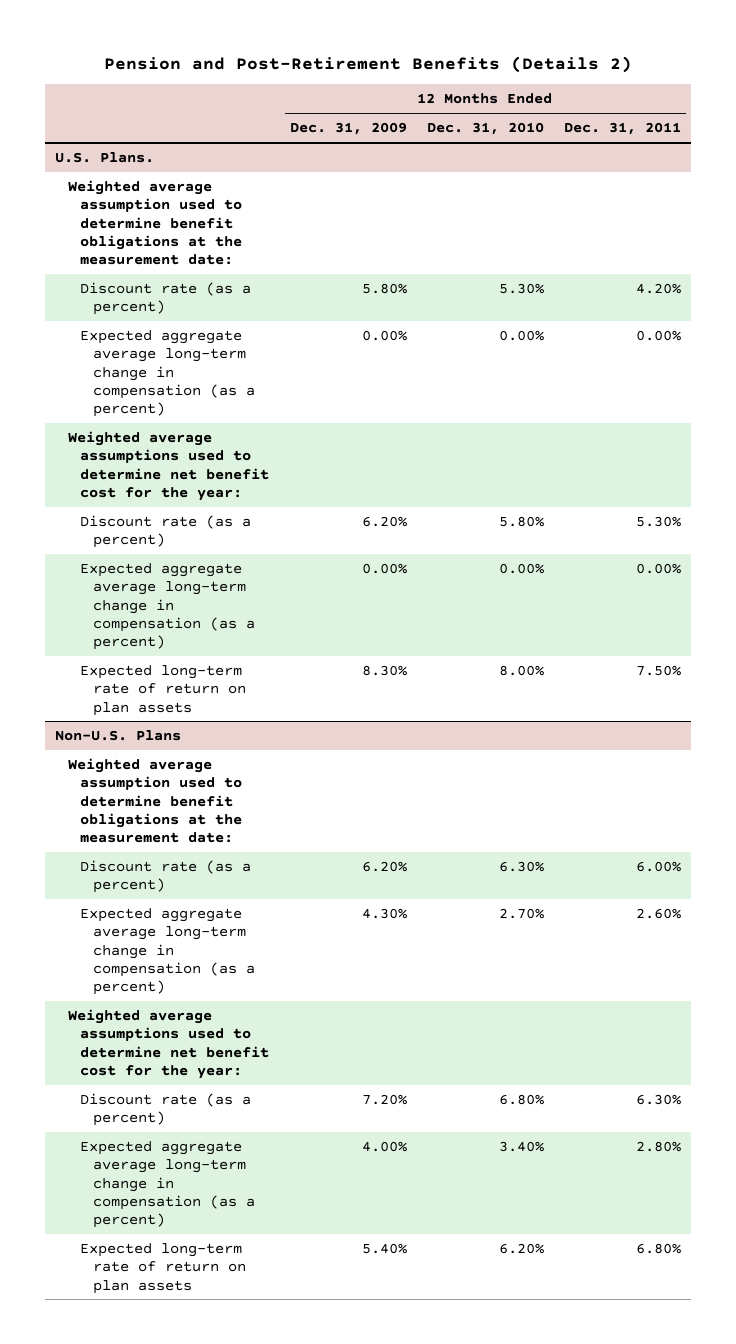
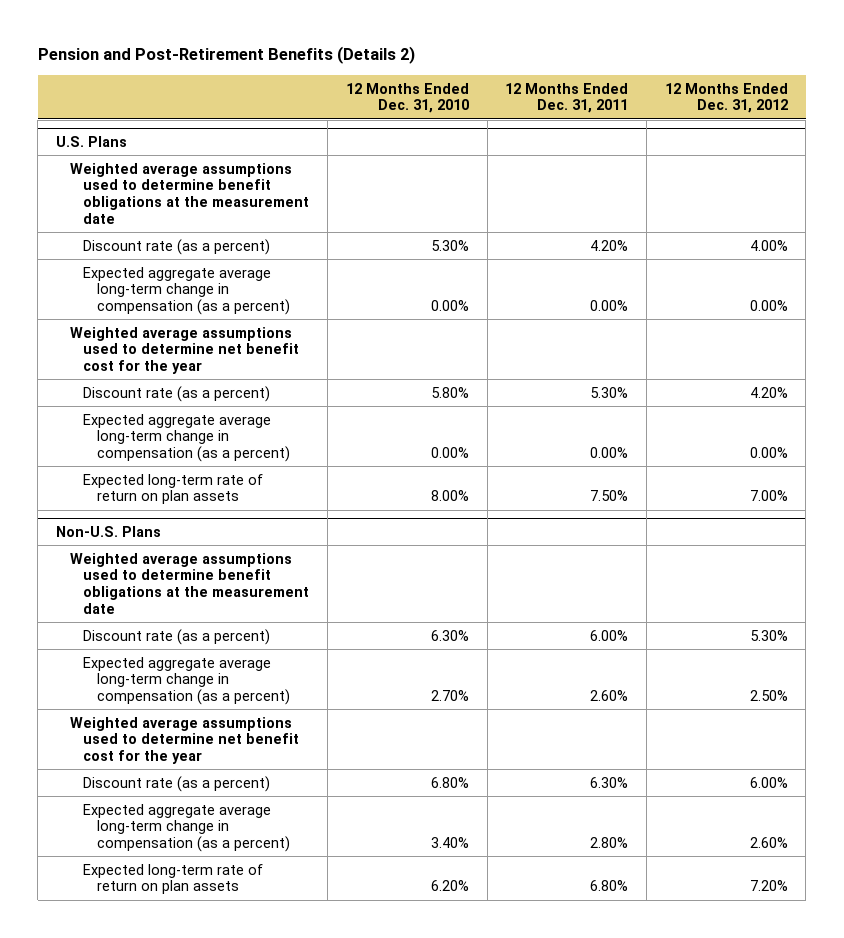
- | 12 Months Ended Dec. 31, 2009 | 12 Months Ended Dec. 31, 2010 | 12 Months Ended Dec. 31, 2011
+ | 12 Months Ended Dec. 31, 2010 | 12 Months Ended Dec. 31, 2011 | 12 Months Ended Dec. 31, 2012
- U.S. Plans.
- Weighted average assumption used to determine benefit obligations at the measurement date:
+ U.S. Plans
+ Weighted average assumptions used to determine benefit obligations at the measurement date
- Weighted average assumptions used to determine net benefit cost for the year:
+ Weighted average assumptions used to determine net benefit cost for the year
@ Non-U.S. Plans
- Weighted average assumption used to determine benefit obligations at the measurement date:
+ Weighted average assumptions used to determine benefit obligations at the measurement date
- Weighted average assumptions used to determine net benefit cost for the year:
+ Weighted average assumptions used to determine net benefit cost for the year

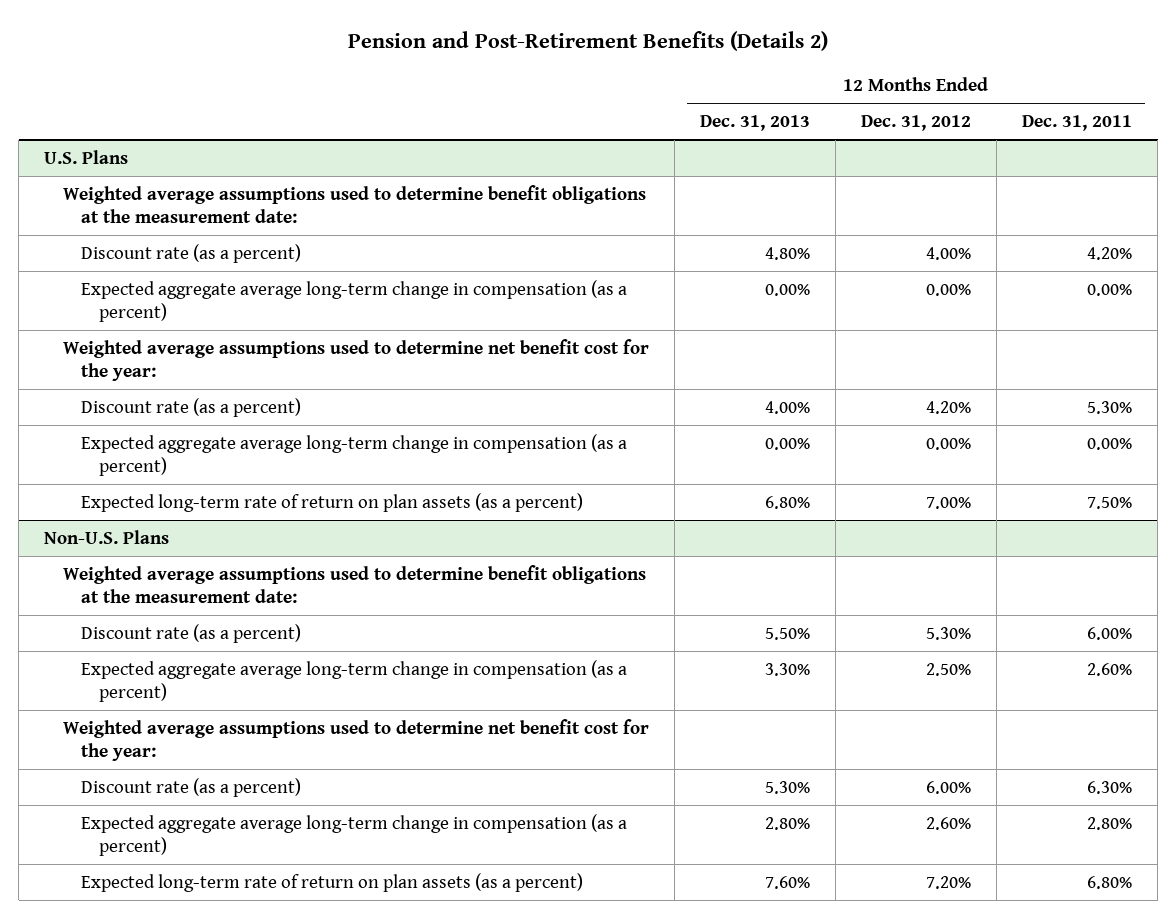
- | 12 Months Ended Dec. 31, 2010 | 12 Months Ended Dec. 31, 2011 | 12 Months Ended Dec. 31, 2012
+ | 12 Months Ended Dec. 31, 2013 | 12 Months Ended Dec. 31, 2012 | 12 Months Ended Dec. 31, 2011
@ U.S. Plans
- Weighted average assumptions used to determine benefit obligations at the measurement date
+ Weighted average assumptions used to determine benefit obligations at the measurement date:
- Weighted average assumptions used to determine net benefit cost for the year
+ Weighted average assumptions used to determine net benefit cost for the year:
- Expected long-term rate of return on plan assets | 8.00% | 7.50% | 7.00%
+ Expected long-term rate of return on plan assets (as a percent) | 6.80% | 7.00% | 7.50%
@ Non-U.S. Plans
- Weighted average assumptions used to determine benefit obligations at the measurement date
+ Weighted average assumptions used to determine benefit obligations at the measurement date:
- Weighted average assumptions used to determine net benefit cost for the year
+ Weighted average assumptions used to determine net benefit cost for the year:
- Expected long-term rate of return on plan assets | 6.20% | 6.80% | 7.20%
+ Expected long-term rate of return on plan assets (as a percent) | 7.60% | 7.20% | 6.80%

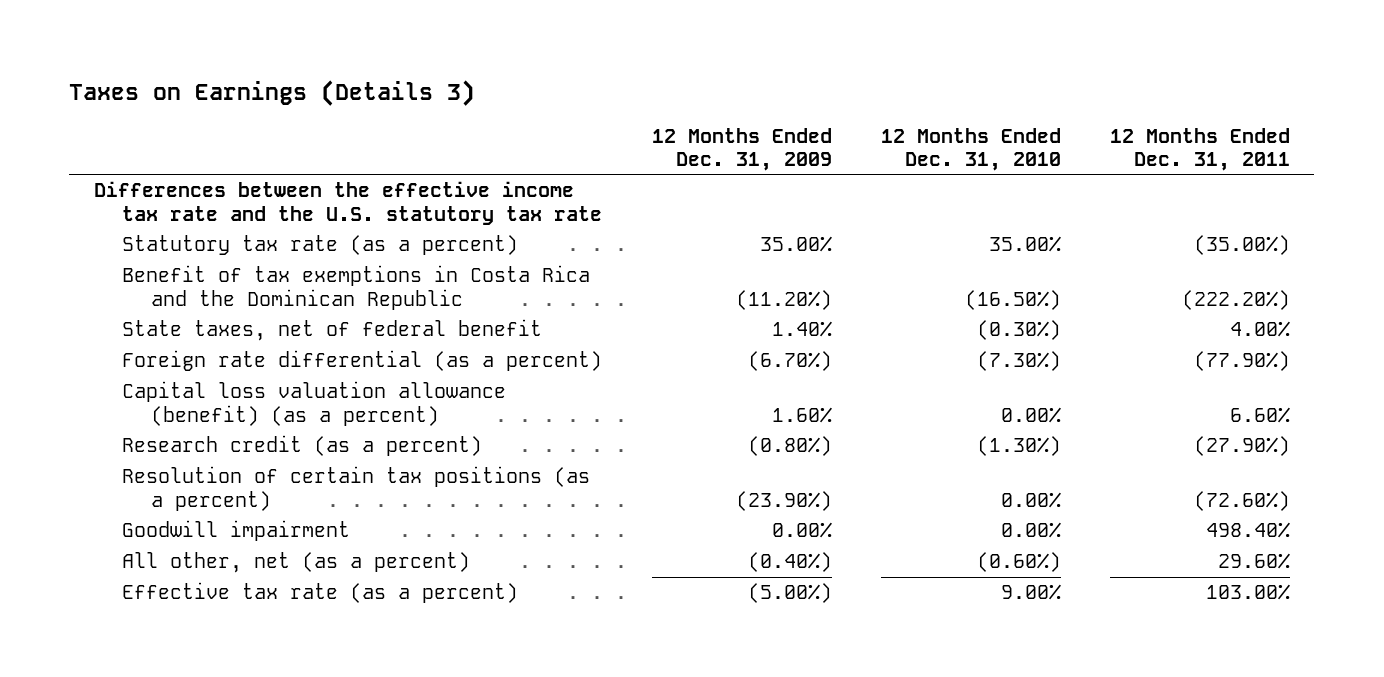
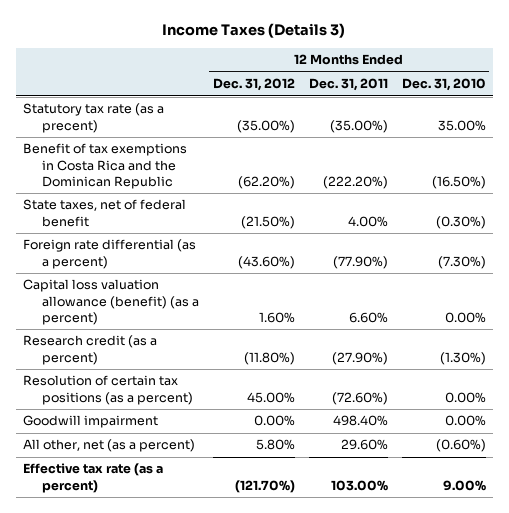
- Taxes on Earnings (Details 3)
+ Income Taxes (Details 3)
- | 12 Months Ended Dec. 31, 2009 | 12 Months Ended Dec. 31, 2010 | 12 Months Ended Dec. 31, 2011
+ | 12 Months Ended Dec. 31, 2012 | 12 Months Ended Dec. 31, 2011 | 12 Months Ended Dec. 31, 2010
- Differences between the effective income tax rate and the U.S. statutory tax rate
- Statutory tax rate (as a percent) | 35.00% | 35.00% | (35.00%)
+ Statutory tax rate (as a precent) | (35.00%) | (35.00%) | 35.00%

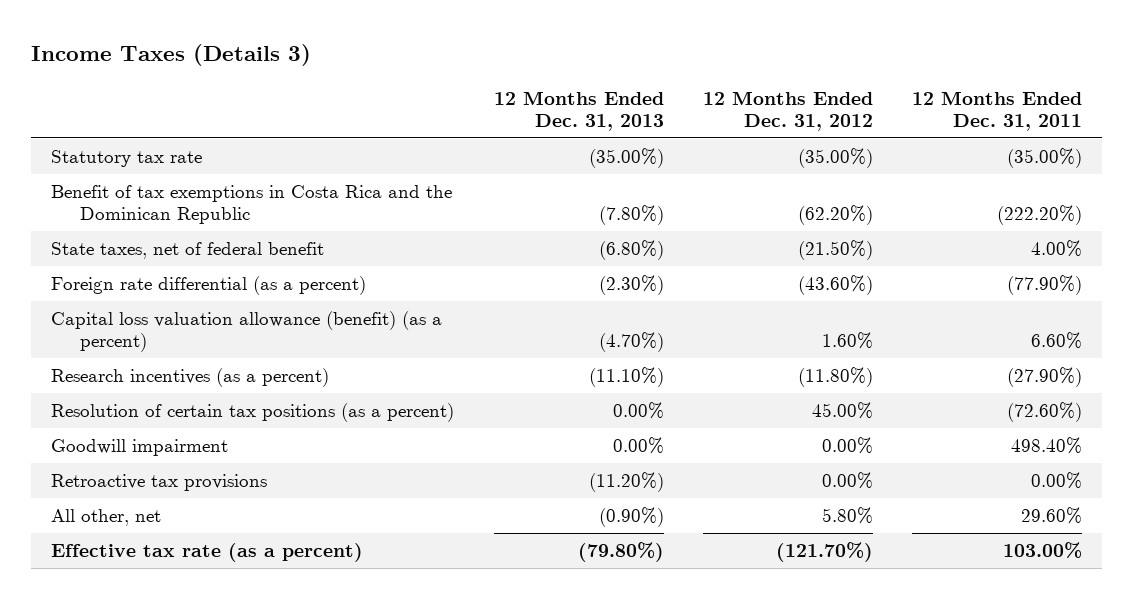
- | 12 Months Ended Dec. 31, 2012 | 12 Months Ended Dec. 31, 2011 | 12 Months Ended Dec. 31, 2010
+ | 12 Months Ended Dec. 31, 2013 | 12 Months Ended Dec. 31, 2012 | 12 Months Ended Dec. 31, 2011
- Statutory tax rate (as a precent) | (35.00%) | (35.00%) | 35.00%
+ Statutory tax rate | (35.00%) | (35.00%) | (35.00%)
- Research credit (as a percent) | (11.80%) | (27.90%) | (1.30%)
+ Research incentives (as a percent) | (11.10%) | (11.80%) | (27.90%)
- All other, net (as a percent) | 5.80% | 29.60% | (0.60%)
+ Retroactive tax provisions | (11.20%) | 0.00% | 0.00%
+ All other, net | (0.90%) | 5.80% | 29.60%

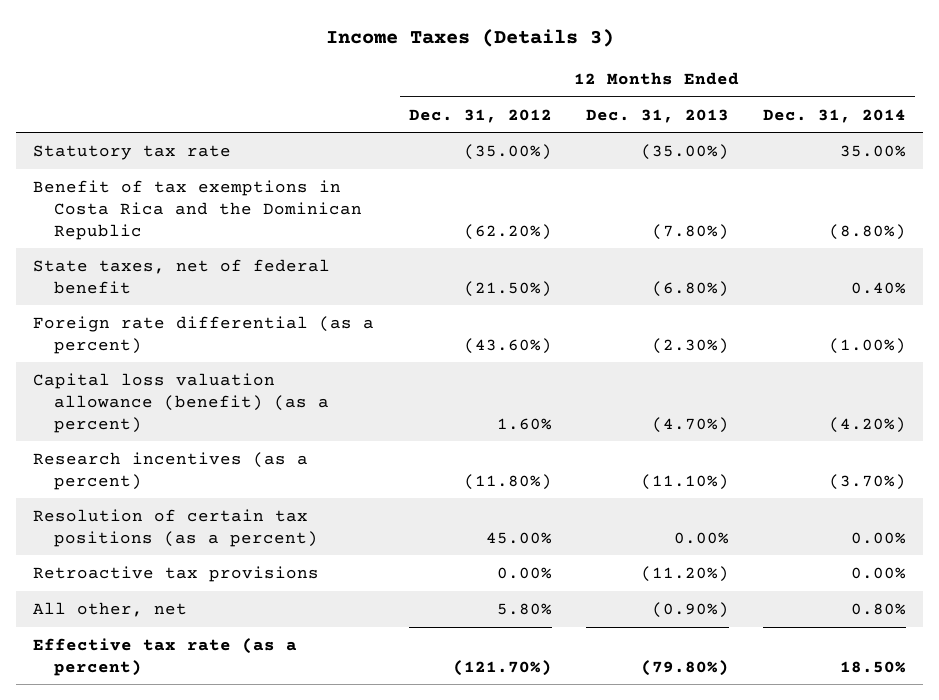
- | 12 Months Ended Dec. 31, 2013 | 12 Months Ended Dec. 31, 2012 | 12 Months Ended Dec. 31, 2011
+ | 12 Months Ended Dec. 31, 2012 | 12 Months Ended Dec. 31, 2013 | 12 Months Ended Dec. 31, 2014
- Goodwill impairment | 0.00% | 0.00% | 498.40%

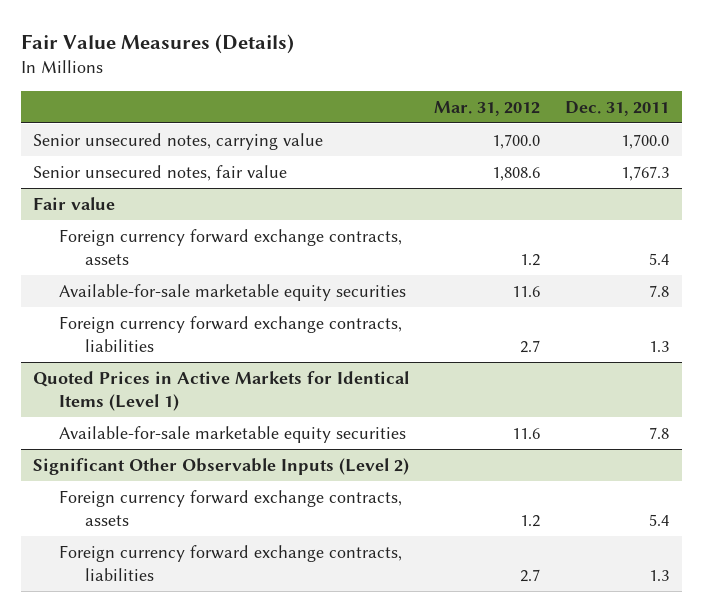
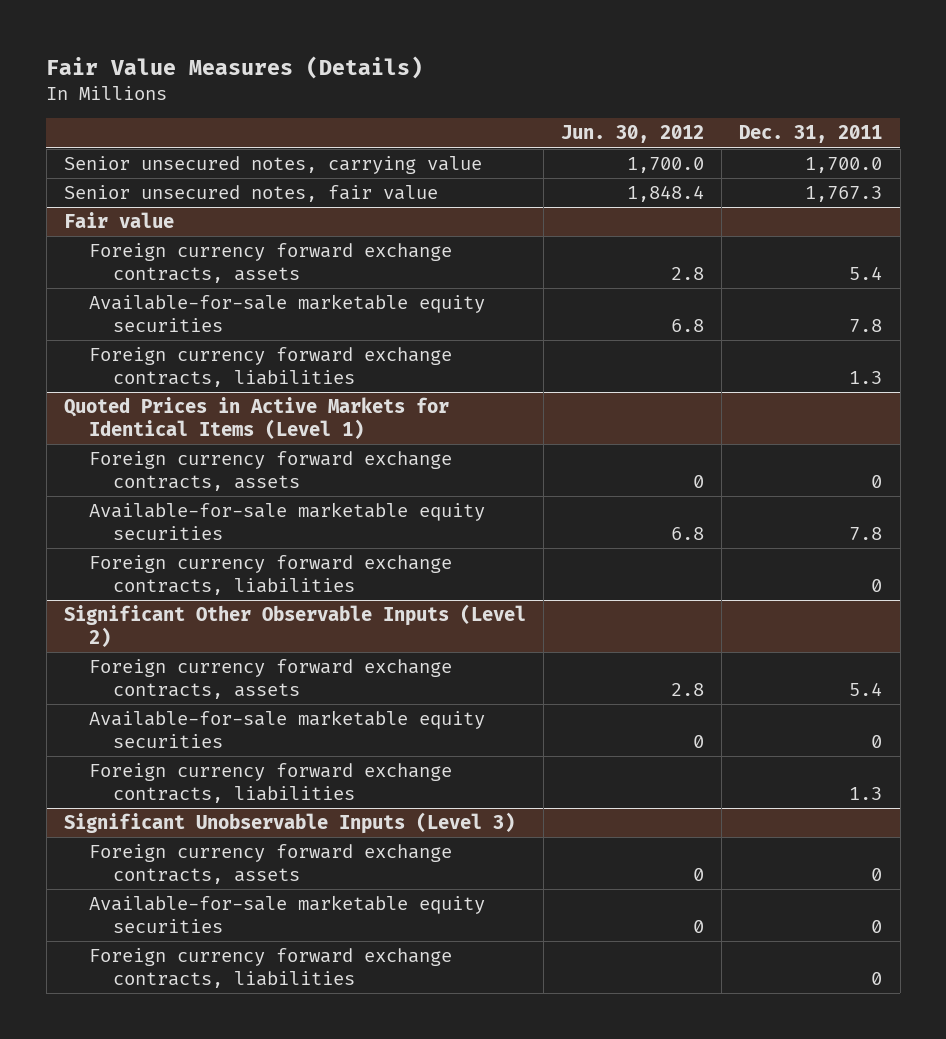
- | Mar. 31, 2012 | Dec. 31, 2011
+ | Jun. 30, 2012 | Dec. 31, 2011
@ Quoted Prices in Active Markets for Identical Items (Level 1)
+ Foreign currency forward exchange contracts, assets | 0 | 0
+ Foreign currency forward exchange contracts, liabilities | | 0
@ Significant Other Observable Inputs (Level 2)
+ Available-for-sale marketable equity securities | 0 | 0
+ Significant Unobservable Inputs (Level 3)
+ Foreign currency forward exchange contracts, assets | 0 | 0
+ Available-for-sale marketable equity securities | 0 | 0
+ Foreign currency forward exchange contracts, liabilities | | 0

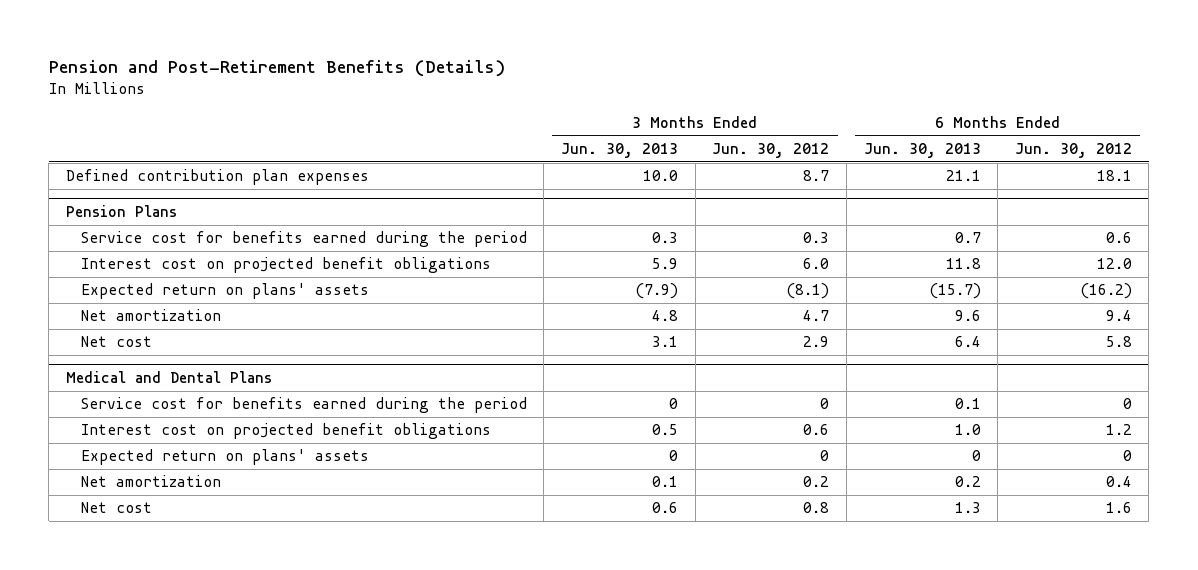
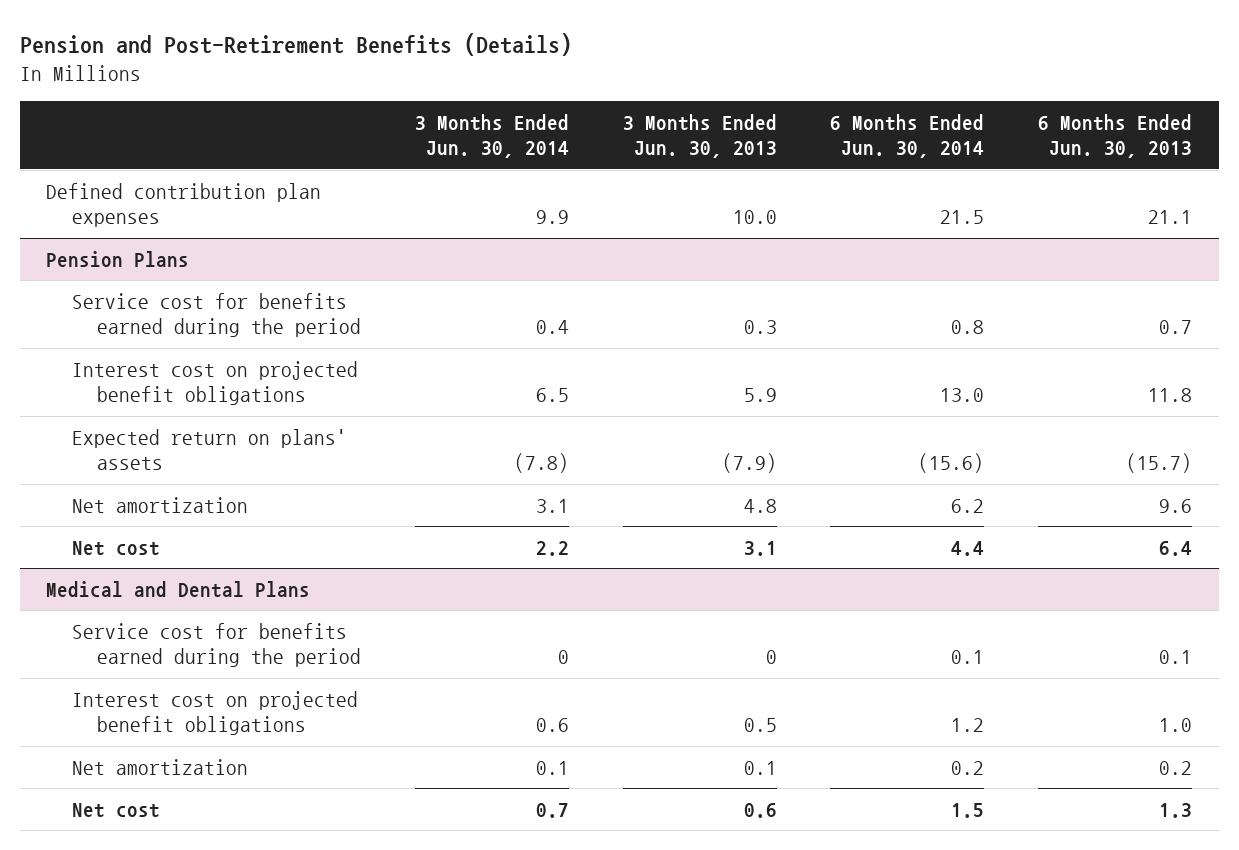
- | 3 Months Ended Jun. 30, 2013 | 3 Months Ended Jun. 30, 2012 | 6 Months Ended Jun. 30, 2013 | 6 Months Ended Jun. 30, 2012
+ | 3 Months Ended Jun. 30, 2014 | 3 Months Ended Jun. 30, 2013 | 6 Months Ended Jun. 30, 2014 | 6 Months Ended Jun. 30, 2013
@ Medical and Dental Plans
- Expected return on plans' assets | 0 | 0 | 0 | 0

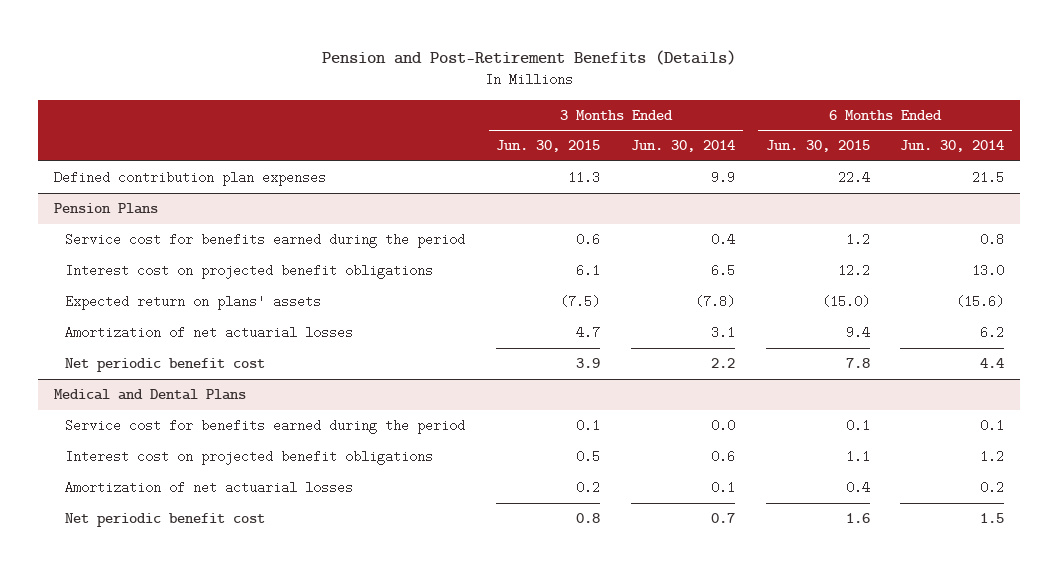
- | 3 Months Ended Jun. 30, 2014 | 3 Months Ended Jun. 30, 2013 | 6 Months Ended Jun. 30, 2014 | 6 Months Ended Jun. 30, 2013
+ | 3 Months Ended Jun. 30, 2015 | 3 Months Ended Jun. 30, 2014 | 6 Months Ended Jun. 30, 2015 | 6 Months Ended Jun. 30, 2014
@ Pension Plans
- Net amortization | 3.1 | 4.8 | 6.2 | 9.6
- Net cost | 2.2 | 3.1 | 4.4 | 6.4
+ Amortization of net actuarial losses | 4.7 | 3.1 | 9.4 | 6.2
+ Net periodic benefit cost | 3.9 | 2.2 | 7.8 | 4.4
@ Medical and Dental Plans
- Service cost for benefits earned during the period | 0 | 0 | 0.1 | 0.1
+ Service cost for benefits earned during the period | 0.1 | 0.0 | 0.1 | 0.1
- Net amortization | 0.1 | 0.1 | 0.2 | 0.2
- Net cost | 0.7 | 0.6 | 1.5 | 1.3
+ Amortization of net actuarial losses | 0.2 | 0.1 | 0.4 | 0.2
+ Net periodic benefit cost | 0.8 | 0.7 | 1.6 | 1.5

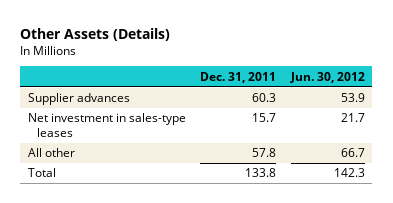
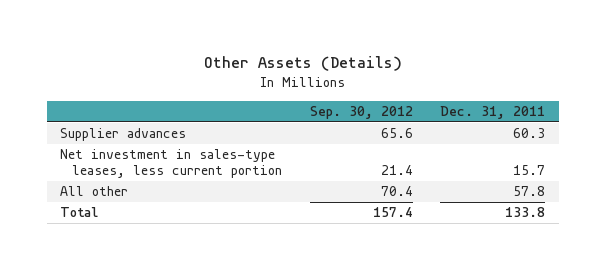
- | Dec. 31, 2011 | Jun. 30, 2012
+ | Sep. 30, 2012 | Dec. 31, 2011
- Net investment in sales-type leases | 15.7 | 21.7
+ Net investment in sales-type leases, less current portion | 21.4 | 15.7

